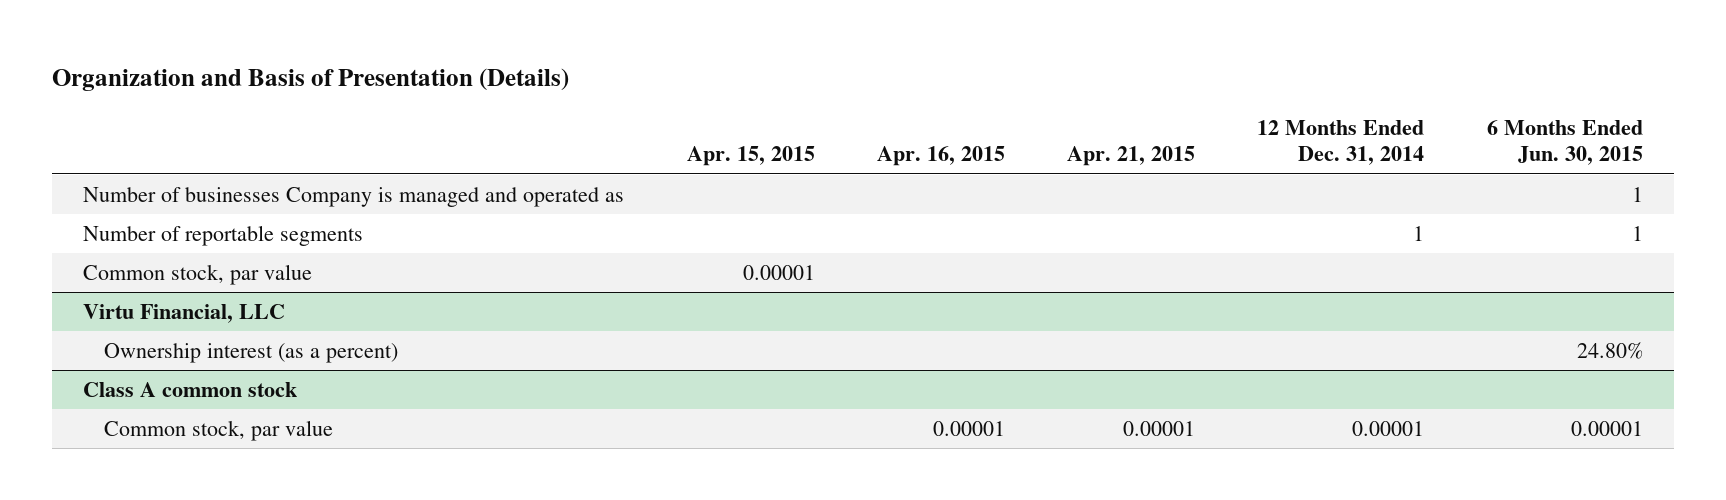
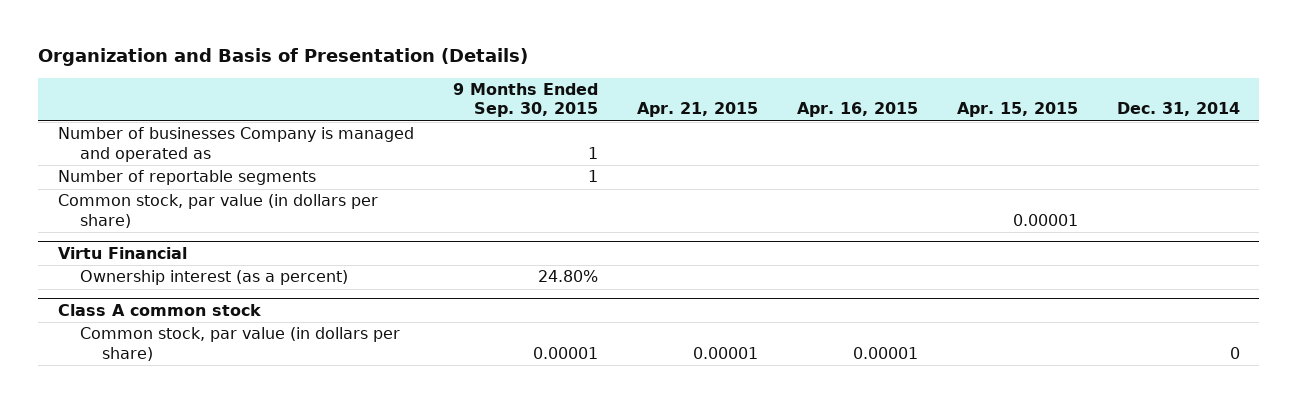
- | Apr. 15, 2015 | Apr. 16, 2015 | Apr. 21, 2015 | 12 Months Ended Dec. 31, 2014 | 6 Months Ended Jun. 30, 2015
+ | 9 Months Ended Sep. 30, 2015 | Apr. 21, 2015 | Apr. 16, 2015 | Apr. 15, 2015 | Dec. 31, 2014
- Common stock, par value | 0.00001 | | | |
- Virtu Financial, LLC
+ Common stock, par value (in dollars per share) | | | | 0.00001 |
+ Virtu Financial
@ Class A common stock
- Common stock, par value | | 0.00001 | 0.00001 | 0.00001 | 0.00001
+ Common stock, par value (in dollars per share) | 0.00001 | 0.00001 | 0.00001 | | 0

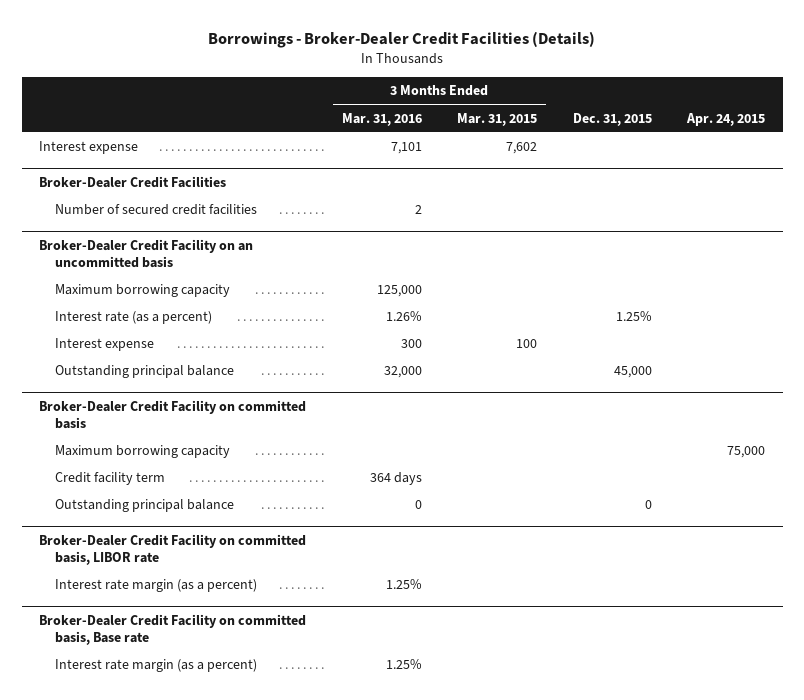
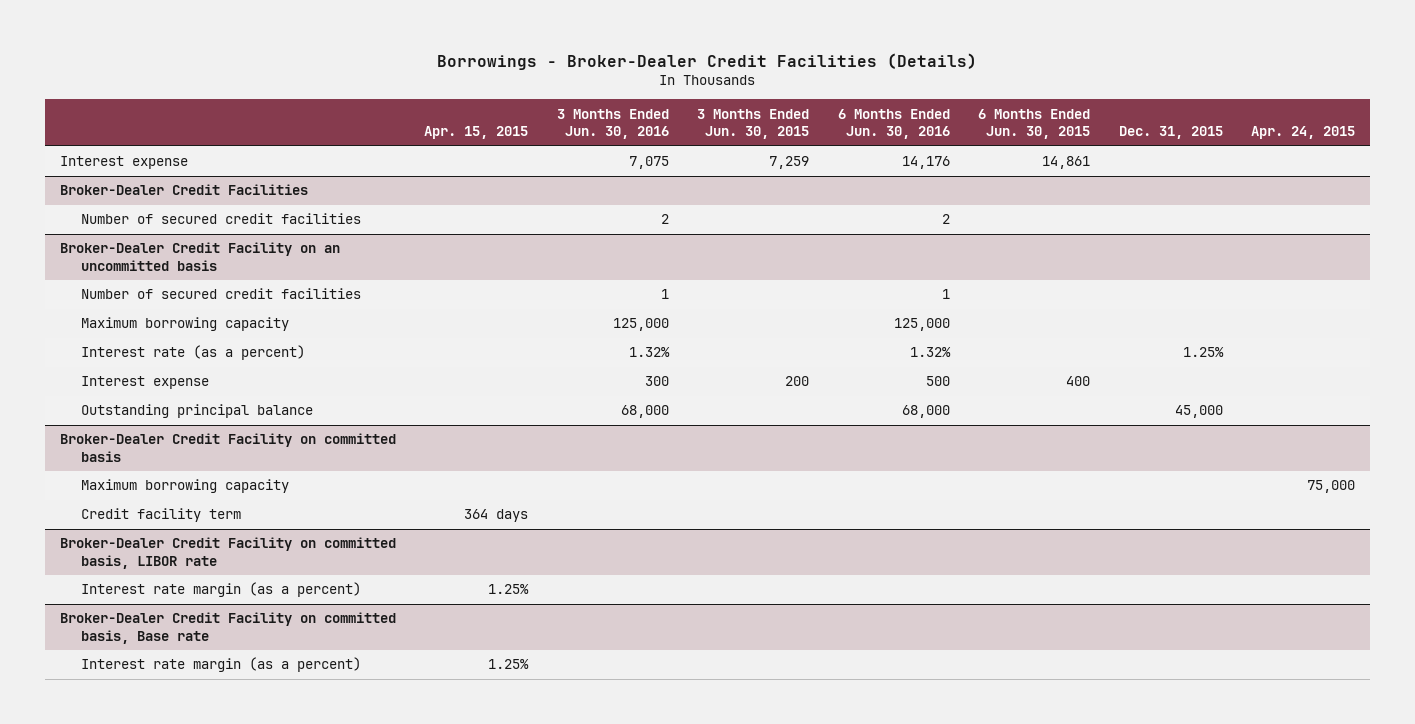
- | 3 Months Ended Mar. 31, 2016 | 3 Months Ended Mar. 31, 2015 | Dec. 31, 2015 | Apr. 24, 2015
+ | Apr. 15, 2015 | 3 Months Ended Jun. 30, 2016 | 3 Months Ended Jun. 30, 2015 | 6 Months Ended Jun. 30, 2016 | 6 Months Ended Jun. 30, 2015 | Dec. 31, 2015 | Apr. 24, 2015
@ Broker-Dealer Credit Facility on an uncommitted basis
+ Number of secured credit facilities | | 1 | | 1 | | |
@ Broker-Dealer Credit Facility on committed basis
- Outstanding principal balance | 0 | | 0 |

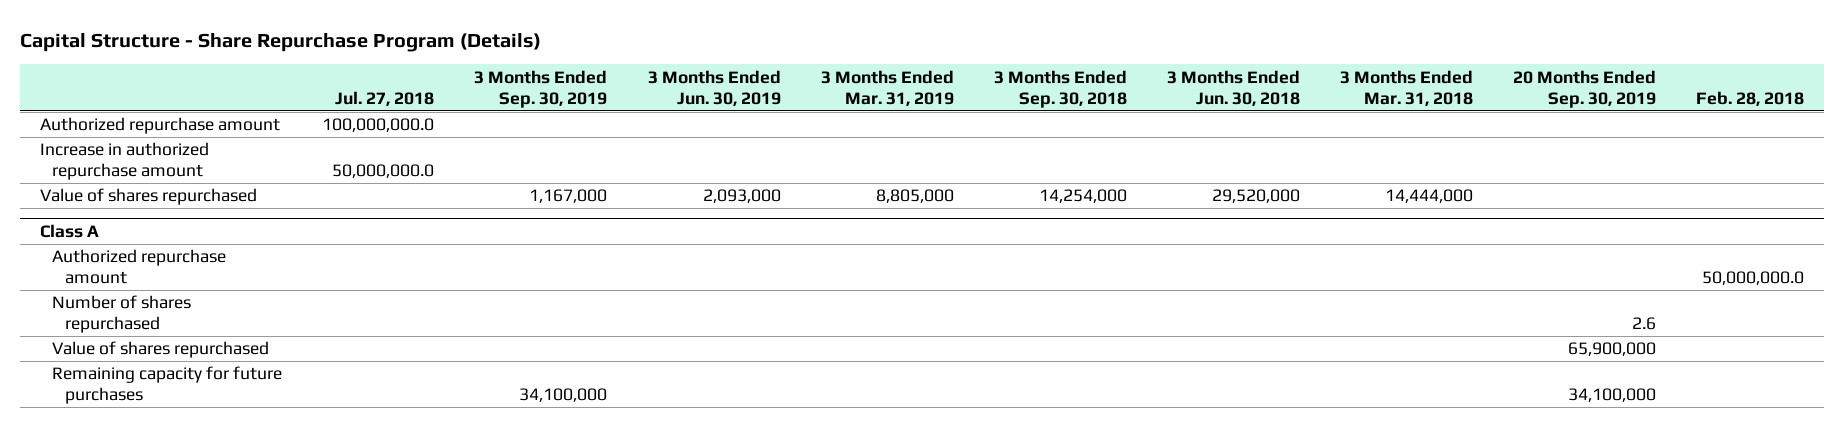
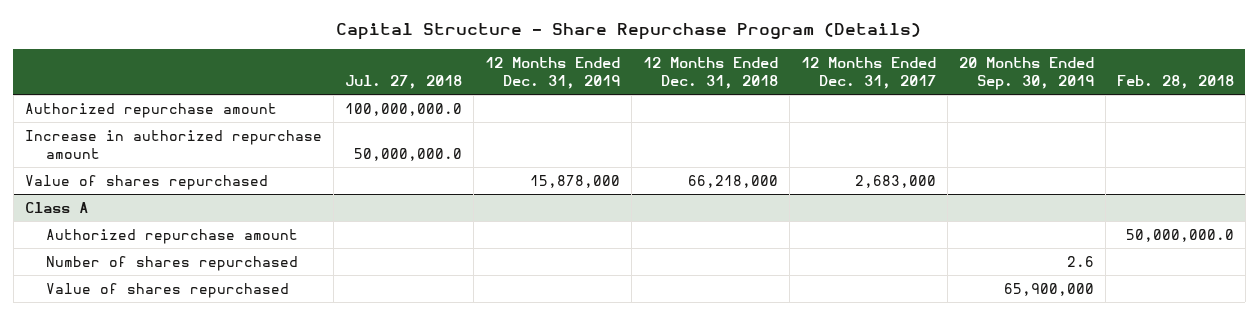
- | Jul. 27, 2018 | 3 Months Ended Sep. 30, 2019 | 3 Months Ended Jun. 30, 2019 | 3 Months Ended Mar. 31, 2019 | 3 Months Ended Sep. 30, 2018 | 3 Months Ended Jun. 30, 2018 | 3 Months Ended Mar. 31, 2018 | 20 Months Ended Sep. 30, 2019 | Feb. 28, 2018
+ | Jul. 27, 2018 | 12 Months Ended Dec. 31, 2019 | 12 Months Ended Dec. 31, 2018 | 12 Months Ended Dec. 31, 2017 | 20 Months Ended Sep. 30, 2019 | Feb. 28, 2018
@ Class A
- Remaining capacity for future purchases | | 34,100,000 | | | | | | 34,100,000 |

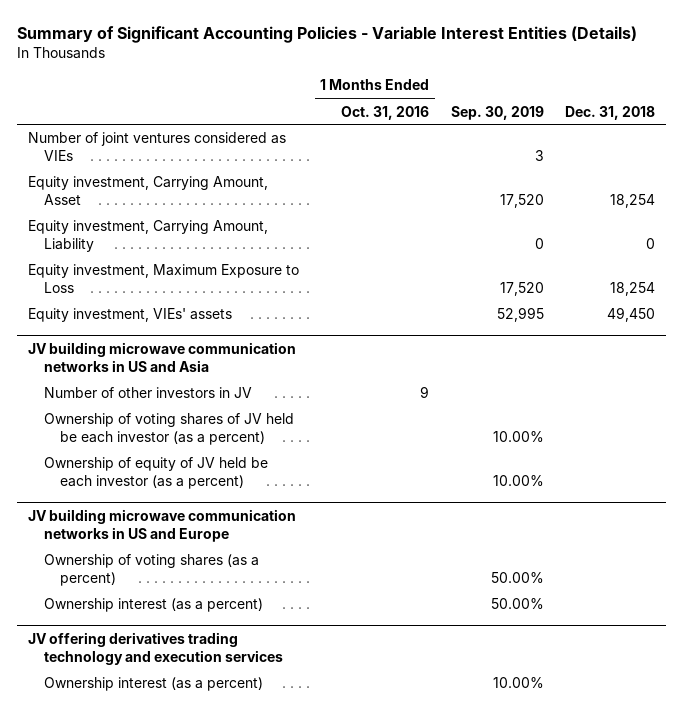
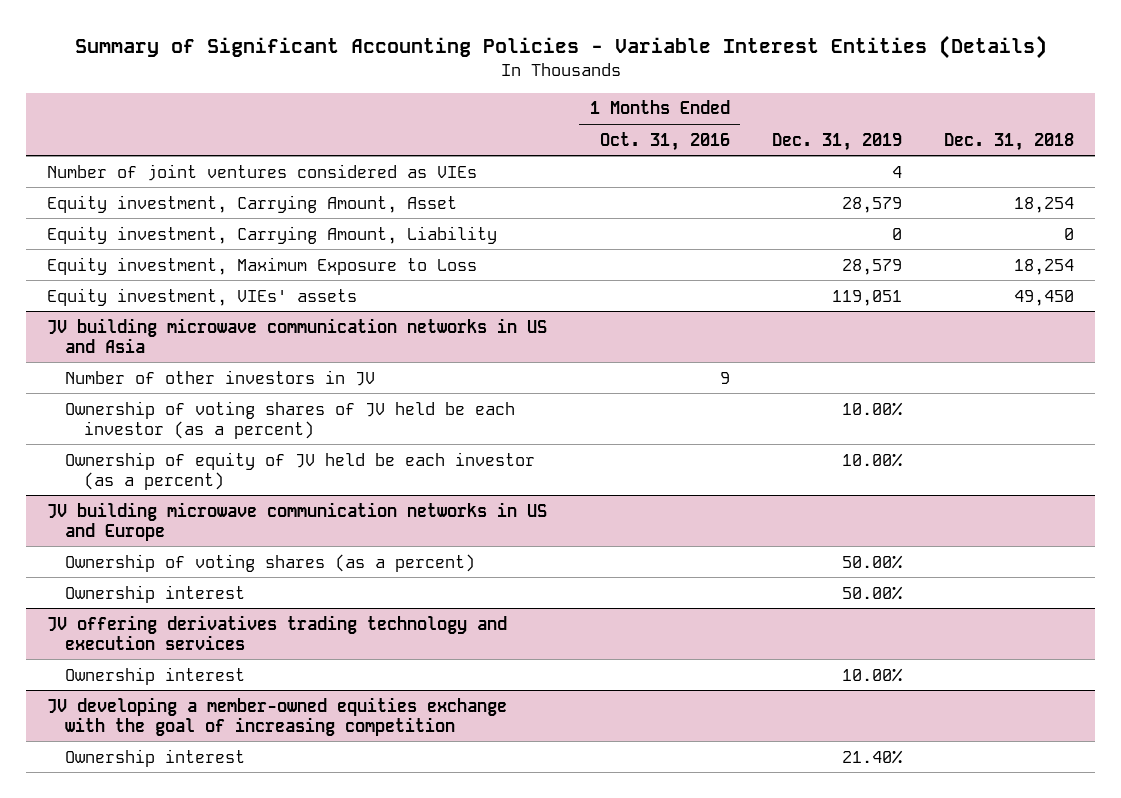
- | 1 Months Ended Oct. 31, 2016 | Sep. 30, 2019 | Dec. 31, 2018
+ | 1 Months Ended Oct. 31, 2016 | Dec. 31, 2019 | Dec. 31, 2018
@ JV building microwave communication networks in US and Europe
- Ownership interest (as a percent) | | 50.00% |
+ Ownership interest | | 50.00% |
@ JV offering derivatives trading technology and execution services
- Ownership interest (as a percent) | | 10.00% |
+ Ownership interest | | 10.00% |
+ JV developing a member-owned equities exchange with the goal of increasing competition
+ Ownership interest | | 21.40% |

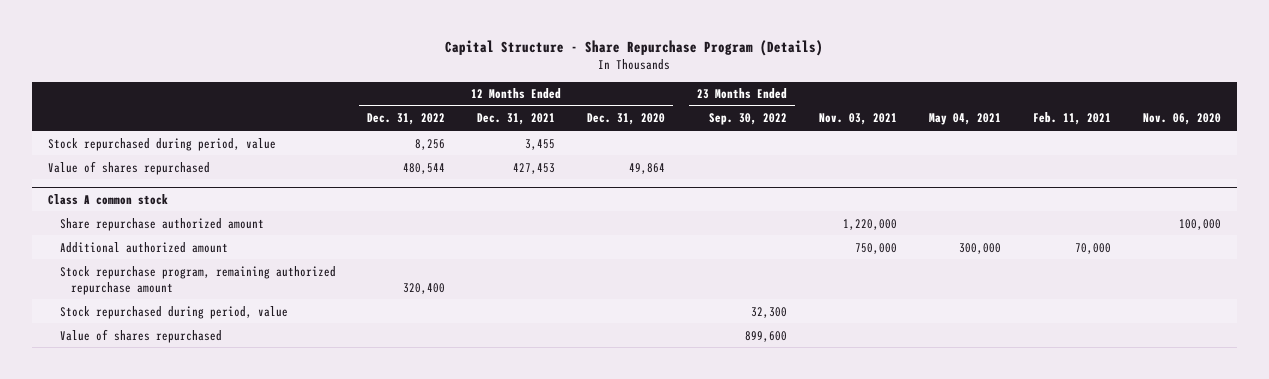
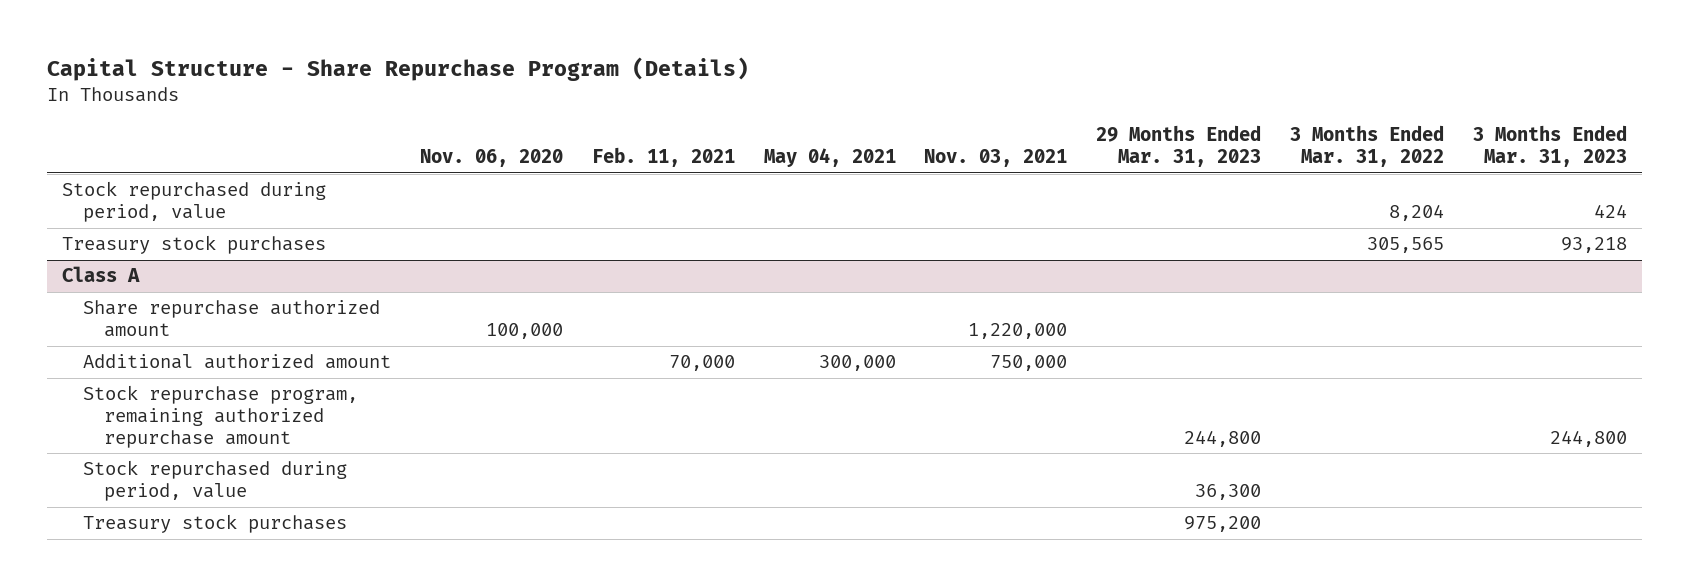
- | 12 Months Ended Dec. 31, 2022 | 12 Months Ended Dec. 31, 2021 | 12 Months Ended Dec. 31, 2020 | 23 Months Ended Sep. 30, 2022 | Nov. 03, 2021 | May 04, 2021 | Feb. 11, 2021 | Nov. 06, 2020
+ | Nov. 06, 2020 | Feb. 11, 2021 | May 04, 2021 | Nov. 03, 2021 | 29 Months Ended Mar. 31, 2023 | 3 Months Ended Mar. 31, 2022 | 3 Months Ended Mar. 31, 2023
- Value of shares repurchased | 480,544 | 427,453 | 49,864 | | | | |
- Class A common stock
+ Treasury stock purchases | | | | | | 305,565 | 93,218
+ Class A
- Value of shares repurchased | | | | 899,600 | | | |
+ Treasury stock purchases | | | | | 975,200 | |

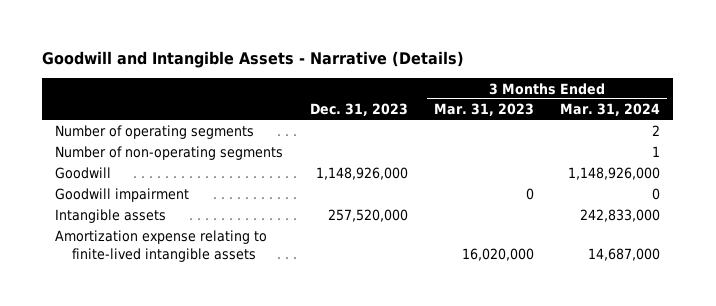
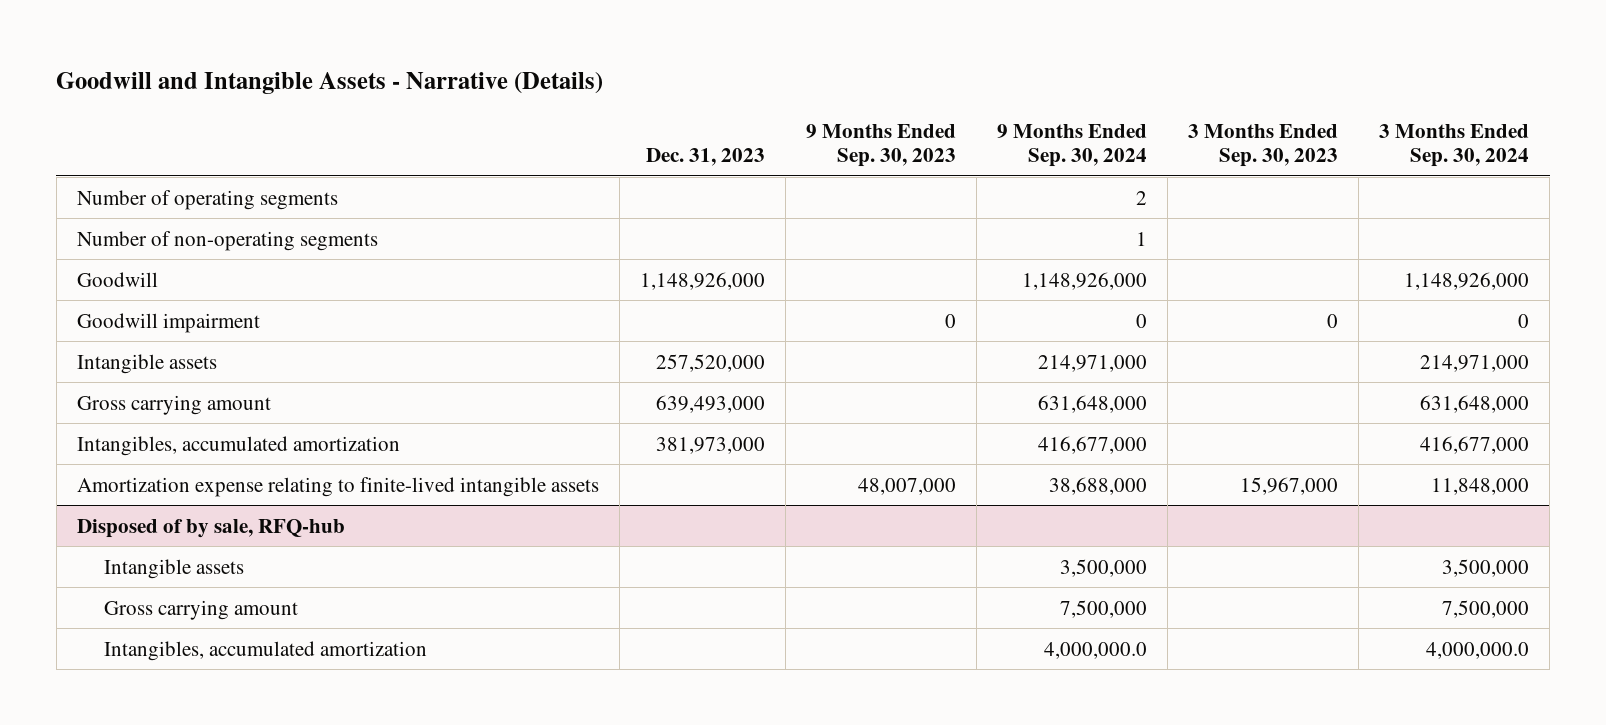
- | Dec. 31, 2023 | 3 Months Ended Mar. 31, 2023 | 3 Months Ended Mar. 31, 2024
+ | Dec. 31, 2023 | 9 Months Ended Sep. 30, 2023 | 9 Months Ended Sep. 30, 2024 | 3 Months Ended Sep. 30, 2023 | 3 Months Ended Sep. 30, 2024
+ Gross carrying amount | 639,493,000 | | 631,648,000 | | 631,648,000
+ Intangibles, accumulated amortization | 381,973,000 | | 416,677,000 | | 416,677,000
+ Disposed of by sale, RFQ-hub
+ Intangible assets | | | 3,500,000 | | 3,500,000
+ Gross carrying amount | | | 7,500,000 | | 7,500,000
+ Intangibles, accumulated amortization | | | 4,000,000.0 | | 4,000,000.0

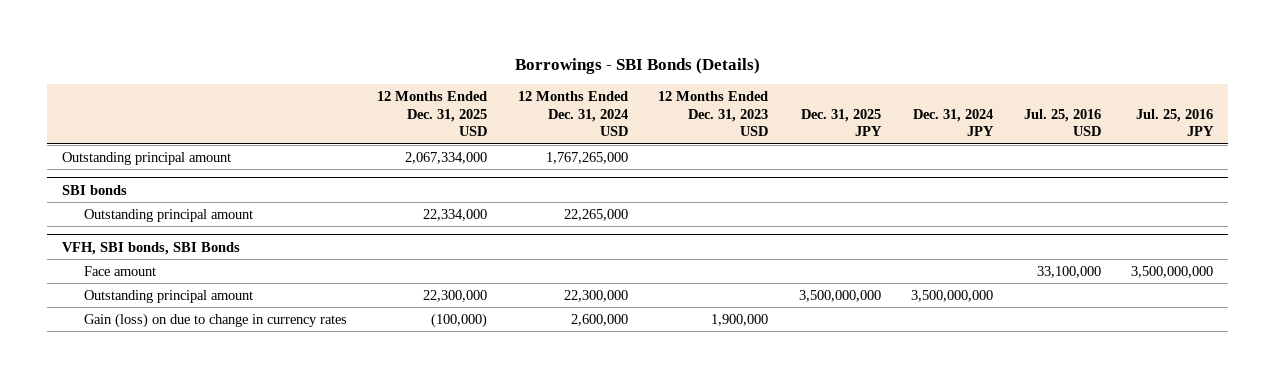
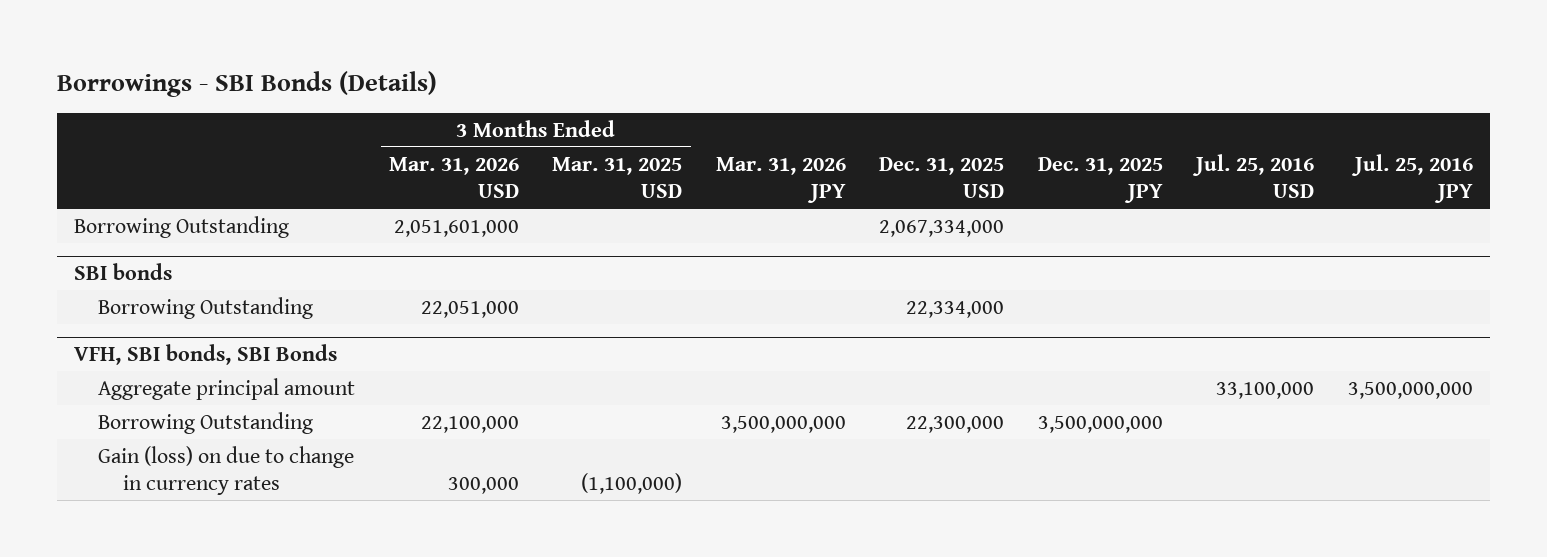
- | 12 Months Ended Dec. 31, 2025 USD | 12 Months Ended Dec. 31, 2024 USD | 12 Months Ended Dec. 31, 2023 USD | Dec. 31, 2025 JPY | Dec. 31, 2024 JPY | Jul. 25, 2016 USD | Jul. 25, 2016 JPY
+ | 3 Months Ended Mar. 31, 2026 USD | 3 Months Ended Mar. 31, 2025 USD | Mar. 31, 2026 JPY | Dec. 31, 2025 USD | Dec. 31, 2025 JPY | Jul. 25, 2016 USD | Jul. 25, 2016 JPY
- Outstanding principal amount | 2,067,334,000 | 1,767,265,000 | | | | |
+ Borrowing Outstanding | 2,051,601,000 | | | 2,067,334,000 | | |
@ SBI bonds
- Outstanding principal amount | 22,334,000 | 22,265,000 | | | | |
+ Borrowing Outstanding | 22,051,000 | | | 22,334,000 | | |
@ VFH, SBI bonds, SBI Bonds
- Face amount | | | | | | 33,100,000 | 3,500,000,000
- Outstanding principal amount | 22,300,000 | 22,300,000 | | 3,500,000,000 | 3,500,000,000 | |
+ Aggregate principal amount | | | | | | 33,100,000 | 3,500,000,000
+ Borrowing Outstanding | 22,100,000 | | 3,500,000,000 | 22,300,000 | 3,500,000,000 | |

